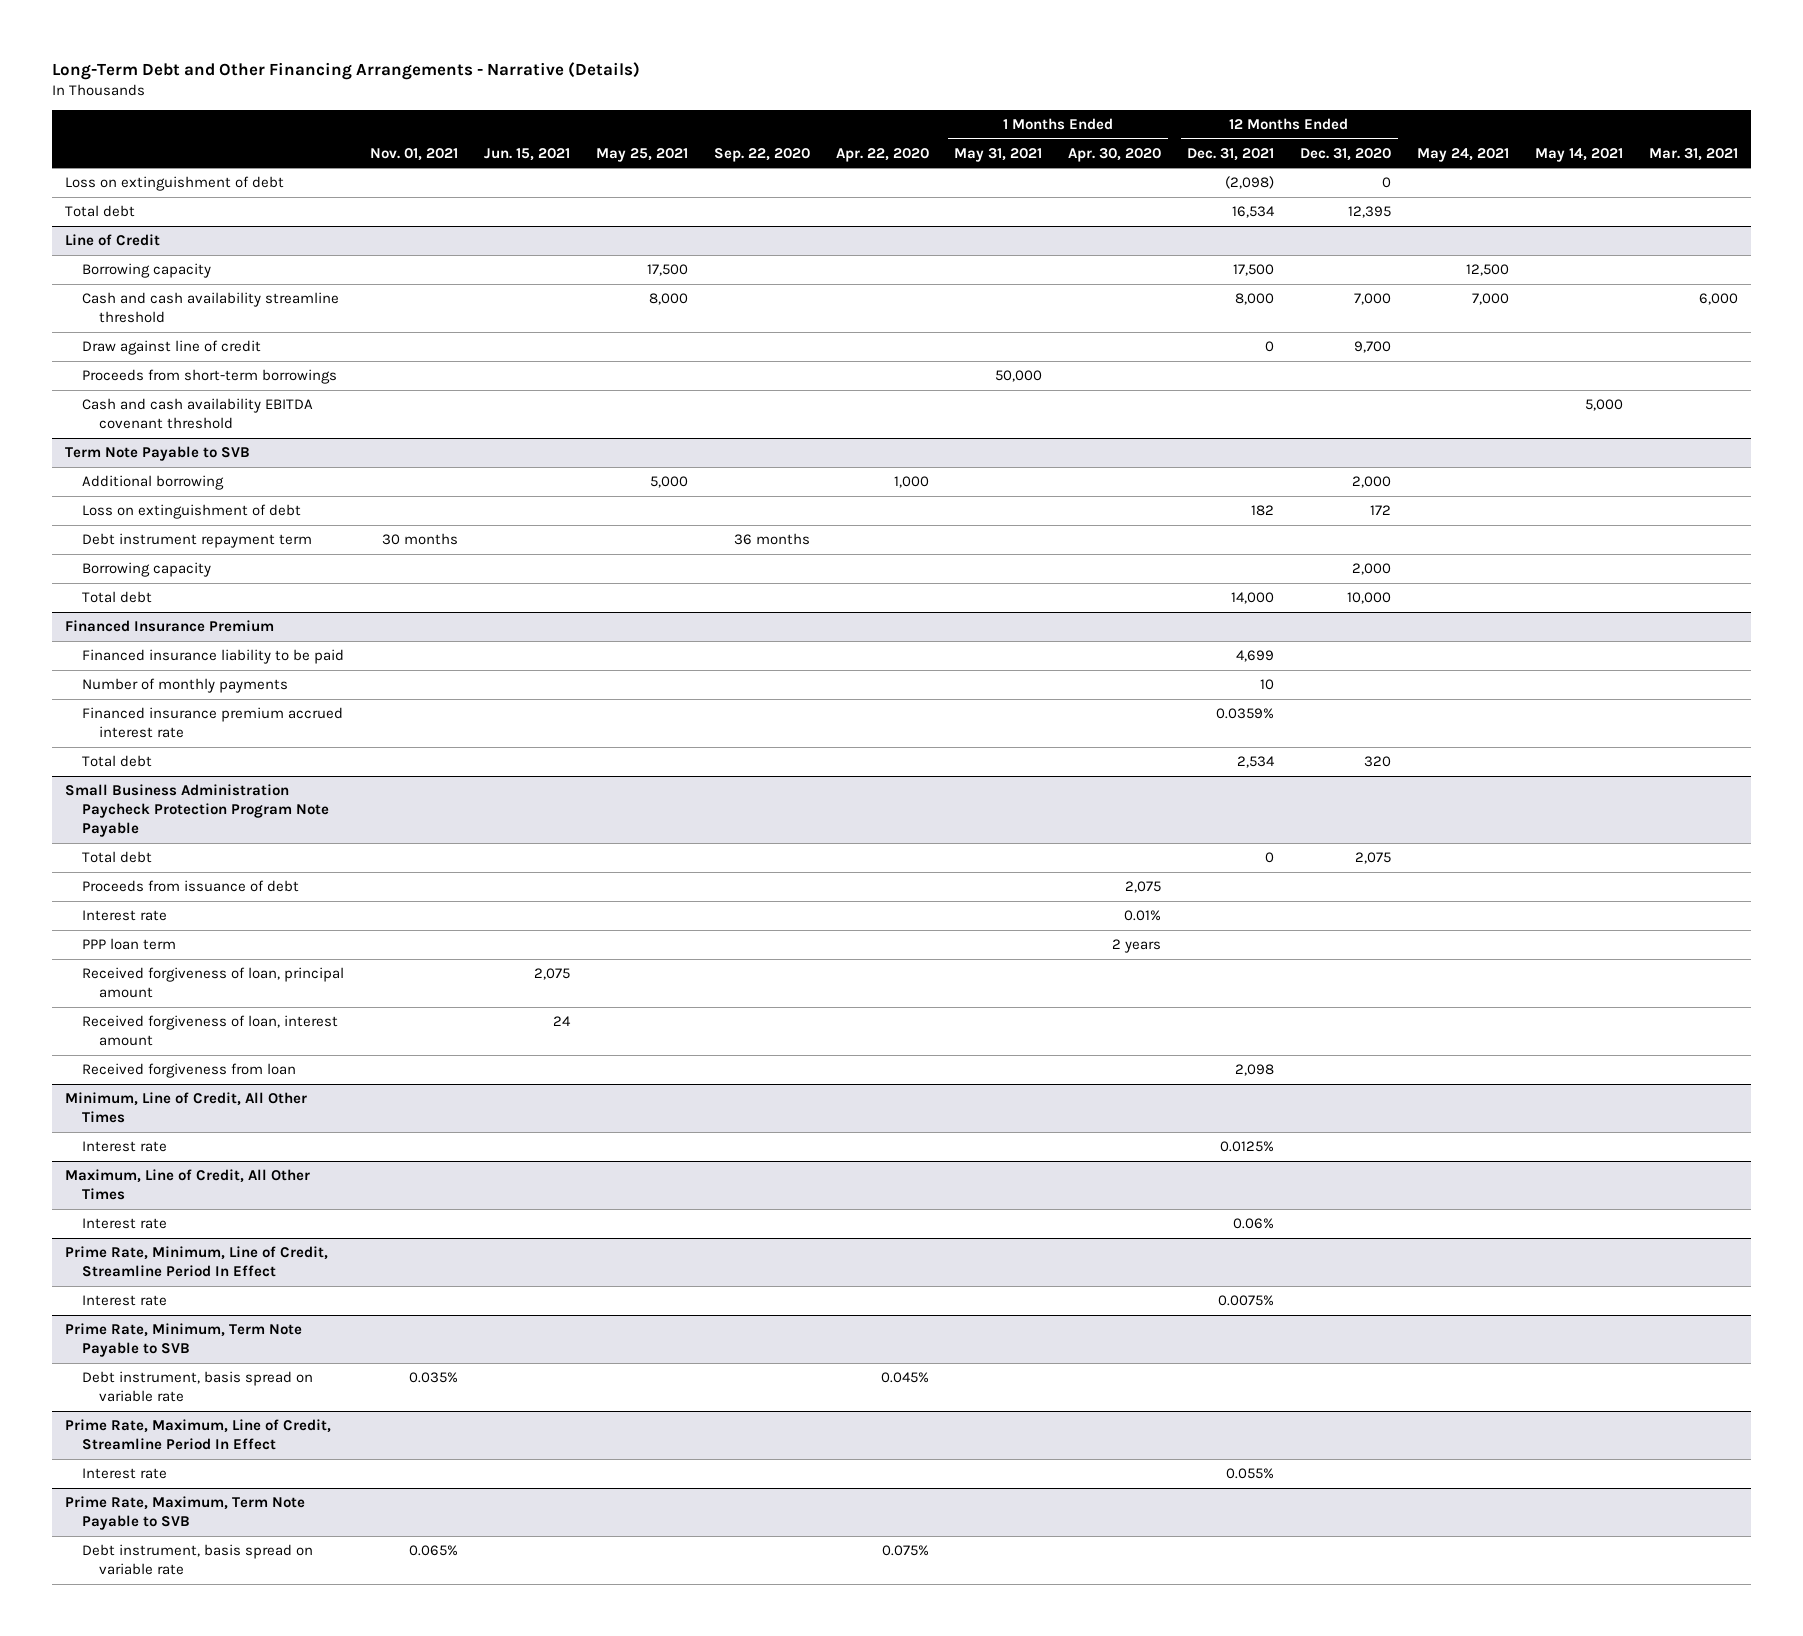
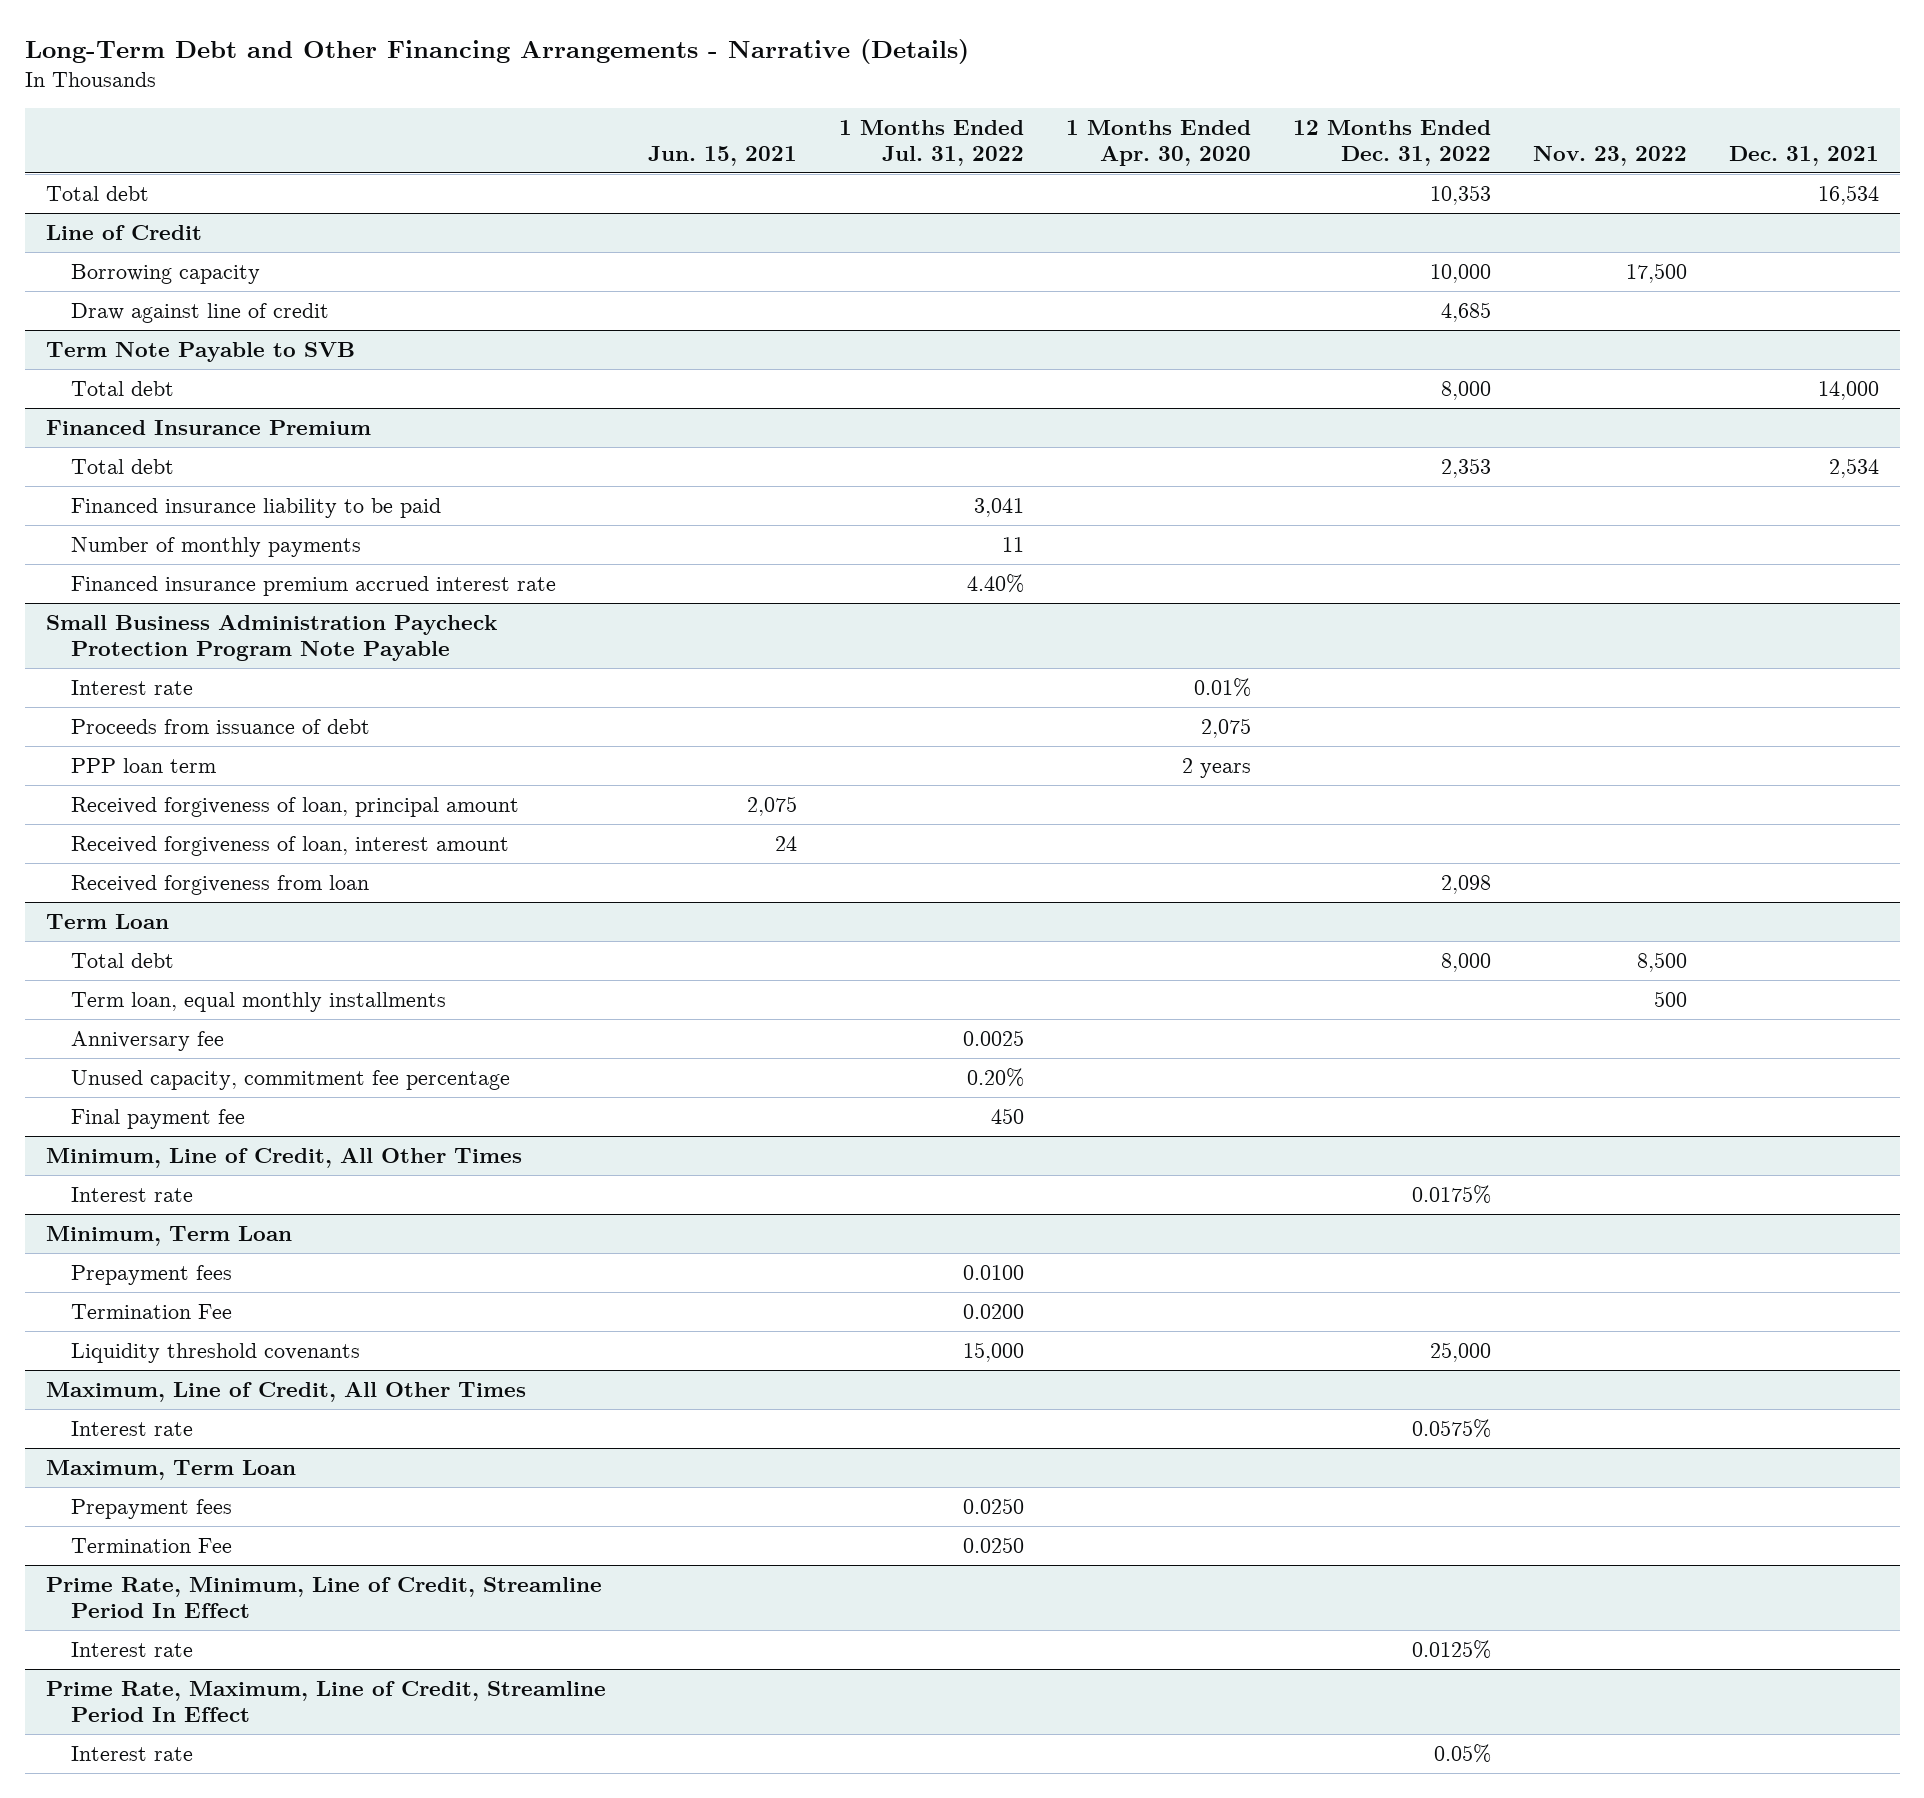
- | Nov. 01, 2021 | Jun. 15, 2021 | May 25, 2021 | Sep. 22, 2020 | Apr. 22, 2020 | 1 Months Ended May 31, 2021 | 1 Months Ended Apr. 30, 2020 | 12 Months Ended Dec. 31, 2021 | 12 Months Ended Dec. 31, 2020 | May 24, 2021 | May 14, 2021 | Mar. 31, 2021
+ | Jun. 15, 2021 | 1 Months Ended Jul. 31, 2022 | 1 Months Ended Apr. 30, 2020 | 12 Months Ended Dec. 31, 2022 | Nov. 23, 2022 | Dec. 31, 2021
- Loss on extinguishment of debt | | | | | | | | (2,098) | 0 | | |
@ Line of Credit
- Cash and cash availability streamline threshold | | | 8,000 | | | | | 8,000 | 7,000 | 7,000 | | 6,000
- Proceeds from short-term borrowings | | | | | | 50,000 | | | | | |
- Cash and cash availability EBITDA covenant threshold | | | | | | | | | | | 5,000 |
@ Term Note Payable to SVB
- Additional borrowing | | | 5,000 | | 1,000 | | | | 2,000 | | |
- Loss on extinguishment of debt | | | | | | | | 182 | 172 | | |
- Debt instrument repayment term | 30 months | | | 36 months | | | | | | | |
- Borrowing capacity | | | | | | | | | 2,000 | | |
@ Financed Insurance Premium
moved up: Total debt | | | | 2,353 | | 2,534
@ Small Business Administration Paycheck Protection Program Note Payable
- Total debt | | | | | | | | 0 | 2,075 | | |
moved down: Proceeds from issuance of debt | | | 2,075 | | |
+ Term Loan
+ Total debt | | | | 8,000 | 8,500 |
+ Term loan, equal monthly installments | | | | | 500 |
+ Anniversary fee | | 0.0025 | | | |
+ Unused capacity, commitment fee percentage | | 0.20% | | | |
+ Final payment fee | | 450 | | | |
+ Minimum, Term Loan
+ Prepayment fees | | 0.0100 | | | |
+ Termination Fee | | 0.0200 | | | |
+ Liquidity threshold covenants | | 15,000 | | 25,000 | |
+ Maximum, Term Loan
+ Prepayment fees | | 0.0250 | | | |
+ Termination Fee | | 0.0250 | | | |
- Prime Rate, Minimum, Term Note Payable to SVB
- Debt instrument, basis spread on variable rate | 0.035% | | | | 0.045% | | | | | | |
- Prime Rate, Maximum, Term Note Payable to SVB
- Debt instrument, basis spread on variable rate | 0.065% | | | | 0.075% | | | | | | |

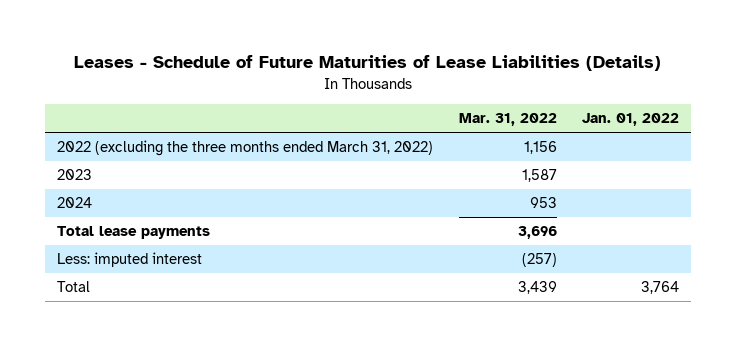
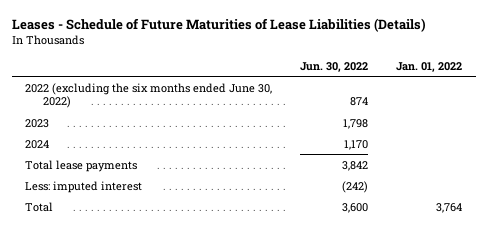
- | Mar. 31, 2022 | Jan. 01, 2022
+ | Jun. 30, 2022 | Jan. 01, 2022
- 2022 (excluding the three months ended March 31, 2022) | 1,156 |
+ 2022 (excluding the six months ended June 30, 2022) | 874 |

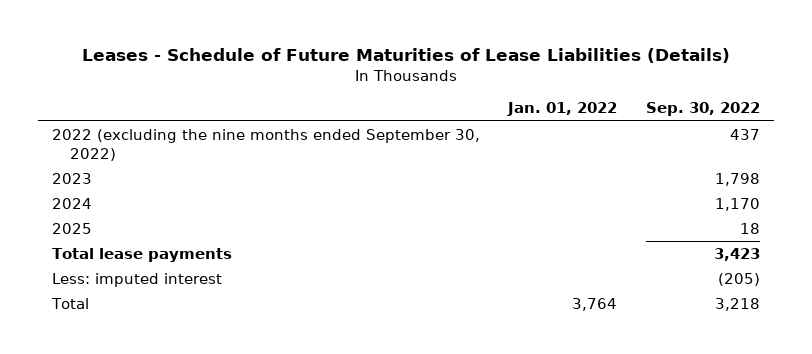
- | Jun. 30, 2022 | Jan. 01, 2022
+ | Jan. 01, 2022 | Sep. 30, 2022
- 2022 (excluding the six months ended June 30, 2022) | 874 |
+ 2022 (excluding the nine months ended September 30, 2022) | | 437
+ 2025 | | 18

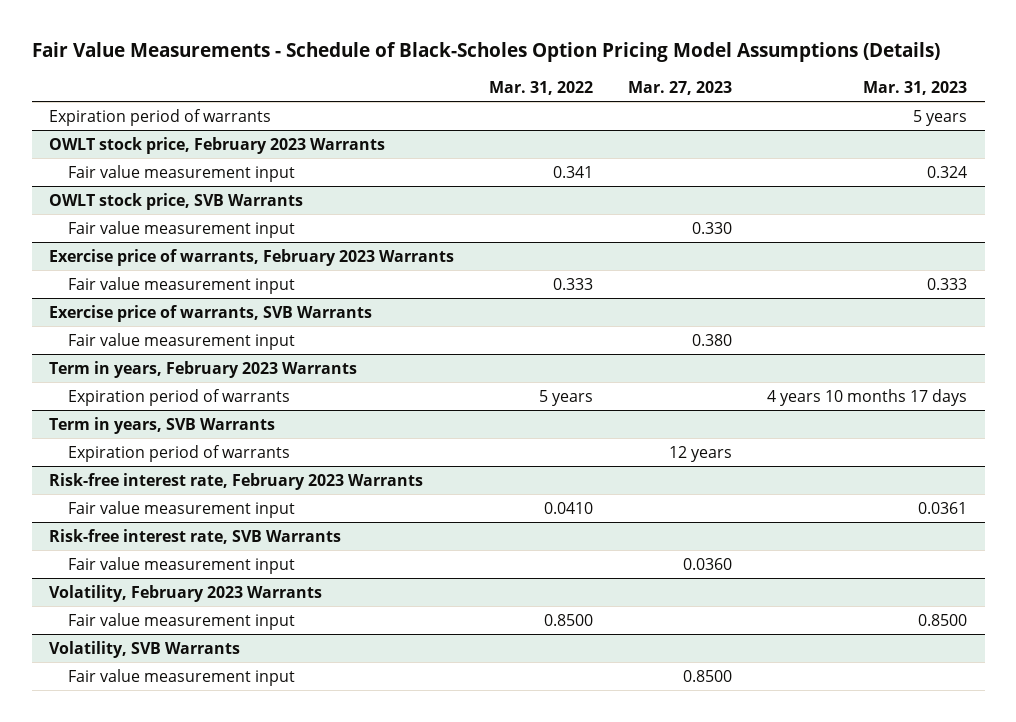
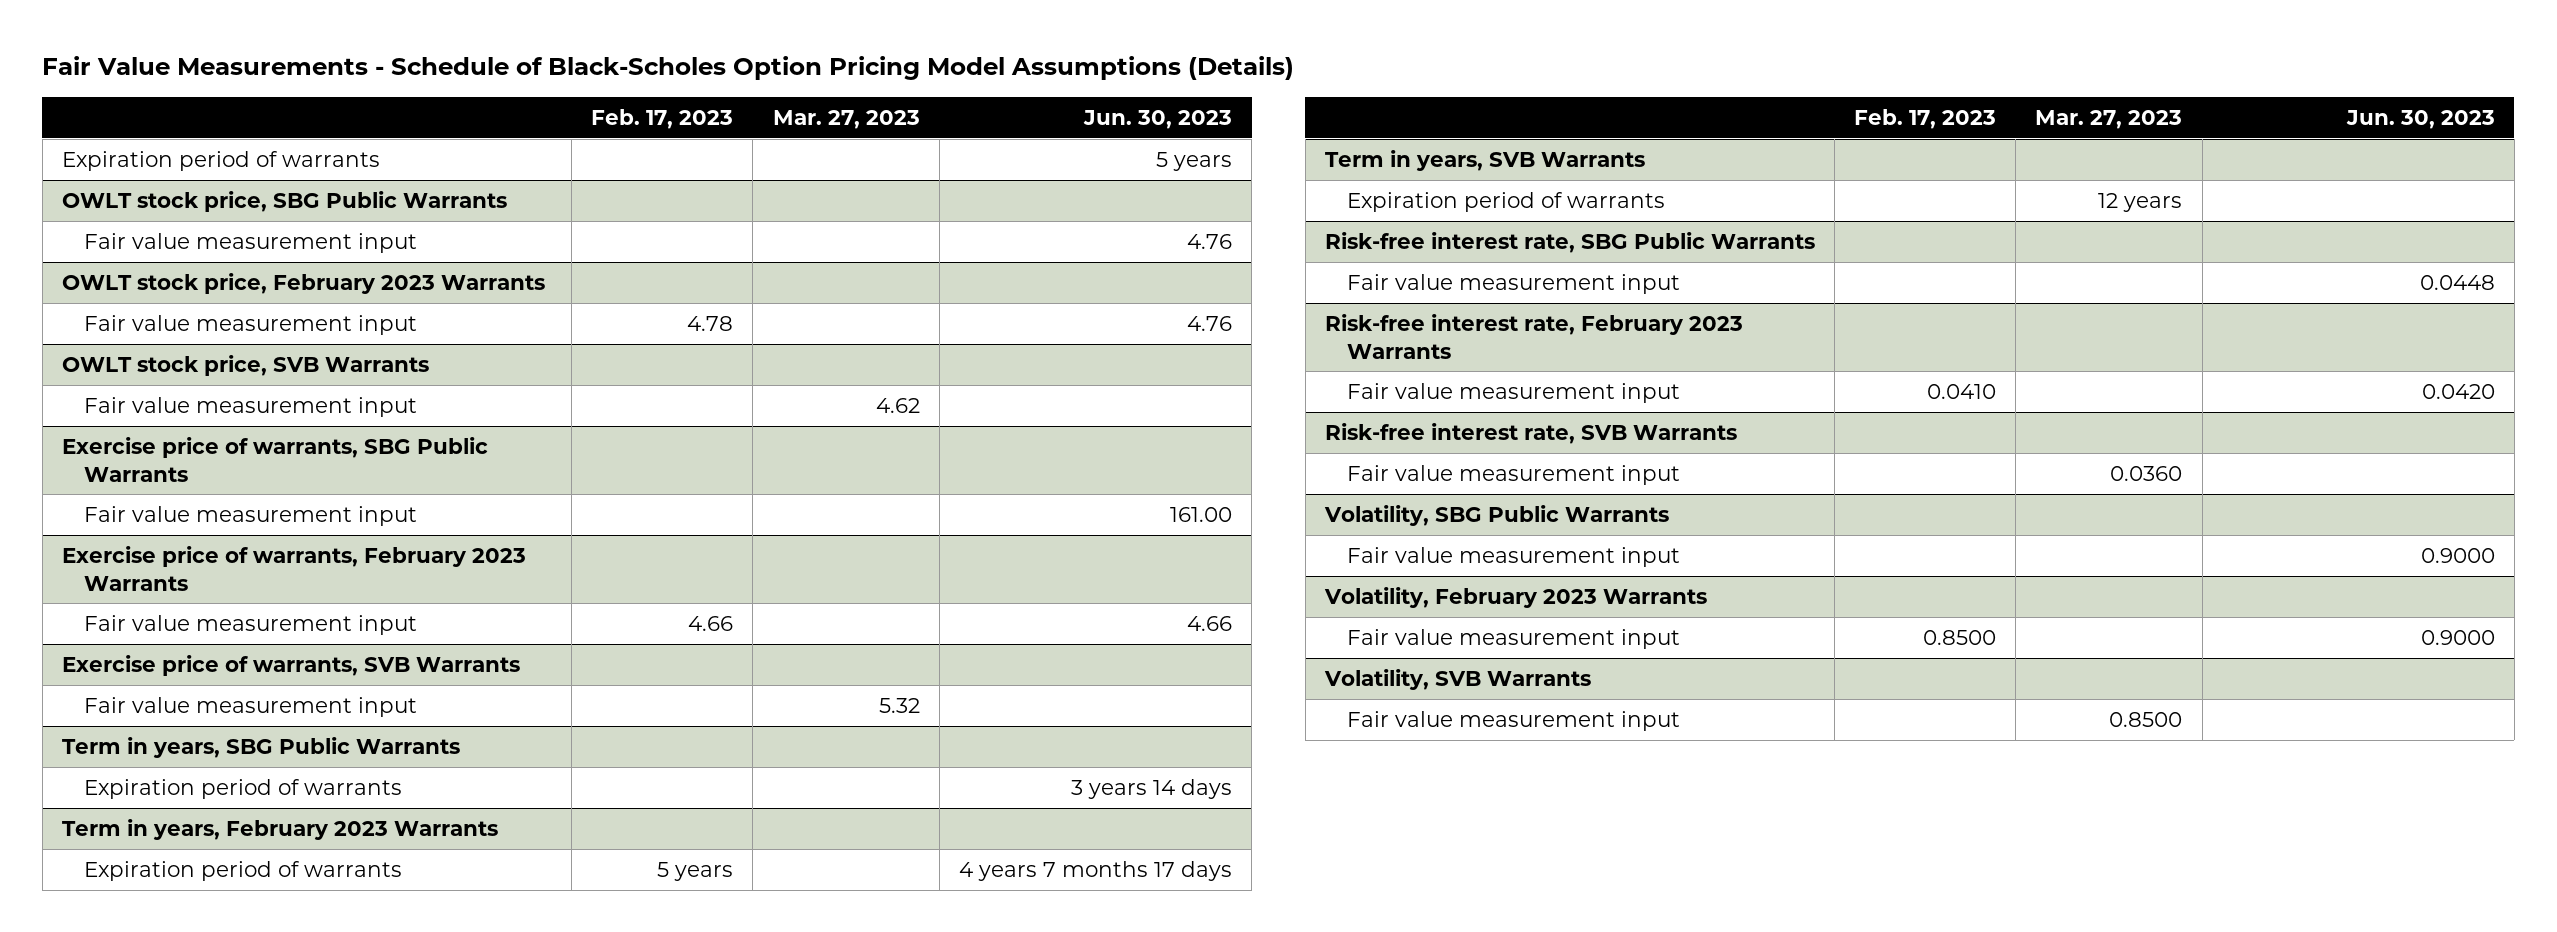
- | Mar. 31, 2022 | Mar. 27, 2023 | Mar. 31, 2023
+ | Feb. 17, 2023 | Mar. 27, 2023 | Jun. 30, 2023
+ OWLT stock price, SBG Public Warrants
+ Fair value measurement input | | | 4.76
@ OWLT stock price, SVB Warrants
- Fair value measurement input | | 0.330 |
+ Fair value measurement input | | 4.62 |
+ Exercise price of warrants, SBG Public Warrants
+ Fair value measurement input | | | 161.00
@ Exercise price of warrants, SVB Warrants
- Fair value measurement input | | 0.380 |
+ Fair value measurement input | | 5.32 |
+ Term in years, SBG Public Warrants
+ Expiration period of warrants | | | 3 years 14 days
+ Risk-free interest rate, SBG Public Warrants
+ Fair value measurement input | | | 0.0448
+ Volatility, SBG Public Warrants
+ Fair value measurement input | | | 0.9000

